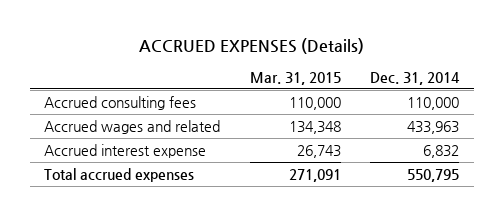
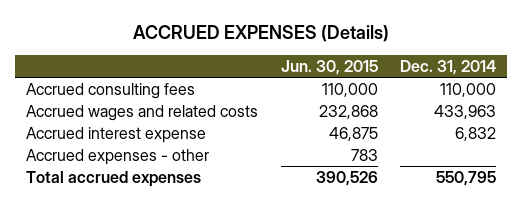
- | Mar. 31, 2015 | Dec. 31, 2014
+ | Jun. 30, 2015 | Dec. 31, 2014
- Accrued wages and related | 134,348 | 433,963
+ Accrued wages and related costs | 232,868 | 433,963
+ Accrued expenses - other | 783 |

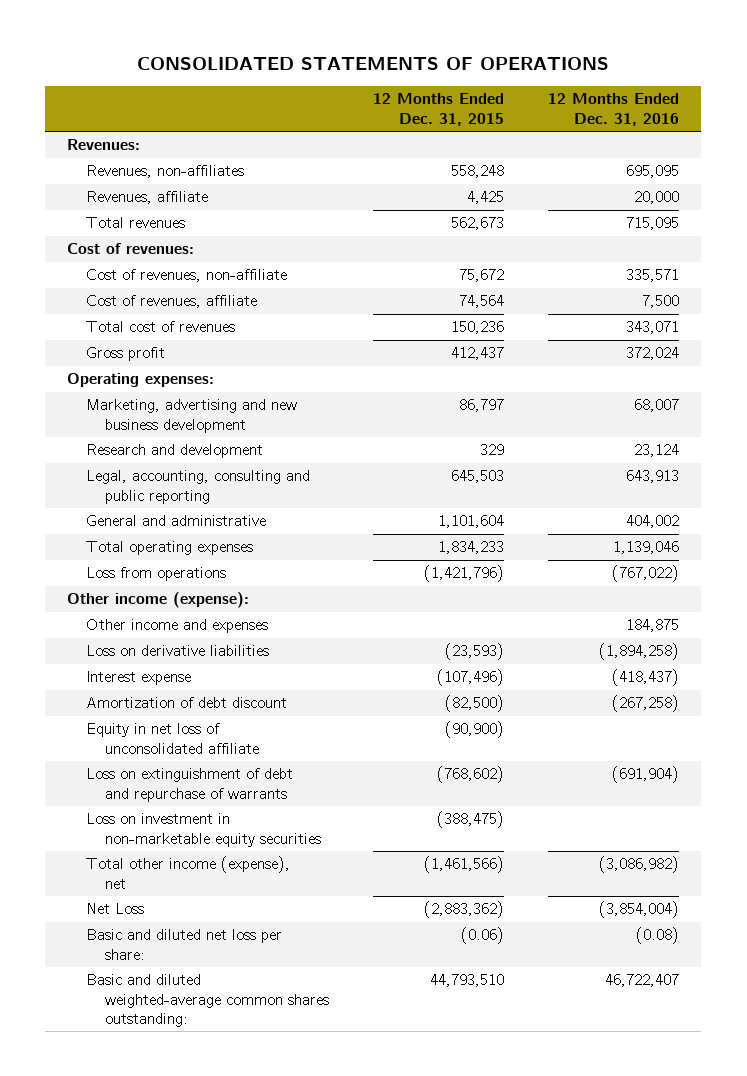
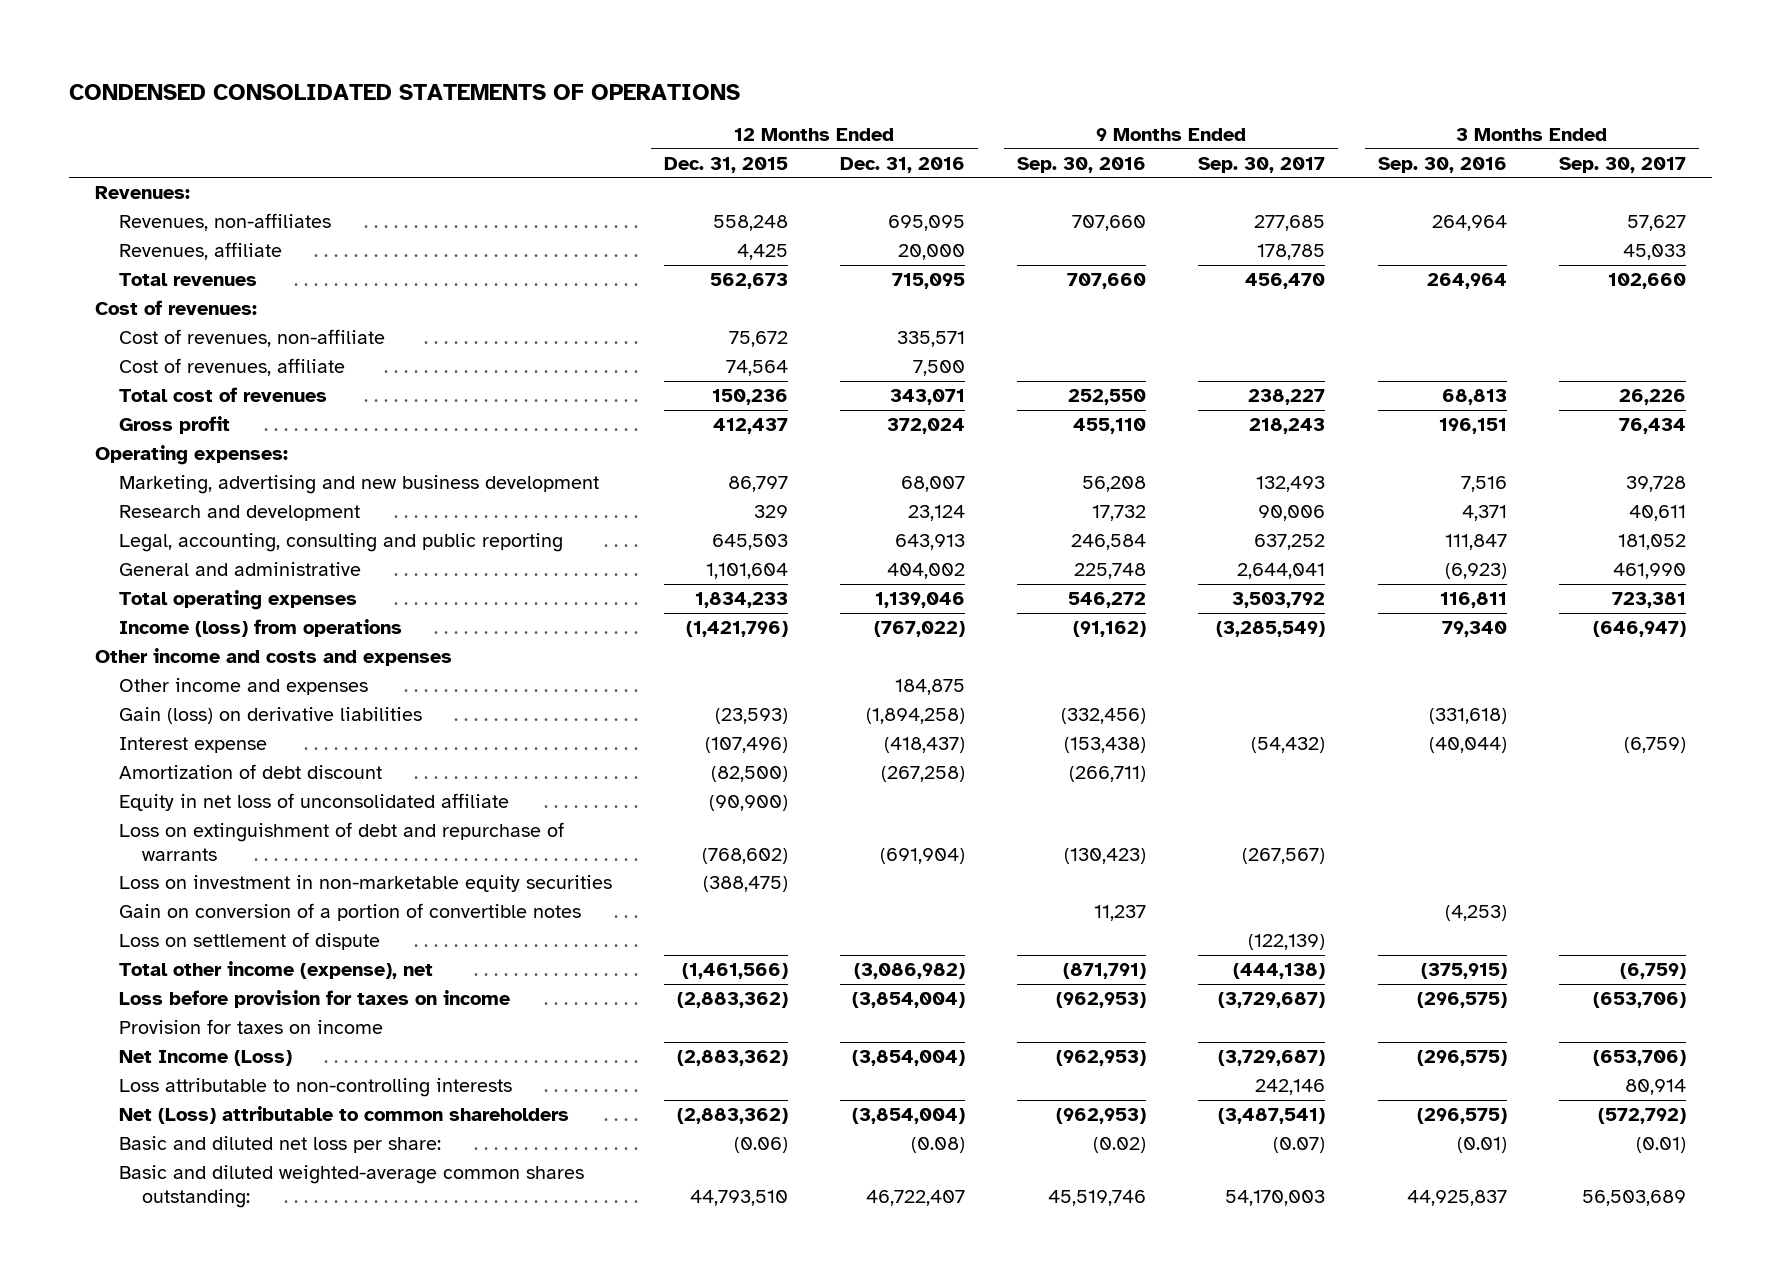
- CONSOLIDATED STATEMENTS OF OPERATIONS
+ CONDENSED CONSOLIDATED STATEMENTS OF OPERATIONS
- | 12 Months Ended Dec. 31, 2015 | 12 Months Ended Dec. 31, 2016
+ | 12 Months Ended Dec. 31, 2015 | 12 Months Ended Dec. 31, 2016 | 9 Months Ended Sep. 30, 2016 | 9 Months Ended Sep. 30, 2017 | 3 Months Ended Sep. 30, 2016 | 3 Months Ended Sep. 30, 2017
- Loss from operations | (1,421,796) | (767,022)
- Other income (expense):
+ Income (loss) from operations | (1,421,796) | (767,022) | (91,162) | (3,285,549) | 79,340 | (646,947)
+ Other income and costs and expenses
- Loss on derivative liabilities | (23,593) | (1,894,258)
+ Gain (loss) on derivative liabilities | (23,593) | (1,894,258) | (332,456) | | (331,618) |
+ Gain on conversion of a portion of convertible notes | | | 11,237 | | (4,253) |
+ Loss on settlement of dispute | | | | (122,139) | |
- Net Loss | (2,883,362) | (3,854,004)
+ Loss before provision for taxes on income | (2,883,362) | (3,854,004) | (962,953) | (3,729,687) | (296,575) | (653,706)
+ Provision for taxes on income
+ Net Income (Loss) | (2,883,362) | (3,854,004) | (962,953) | (3,729,687) | (296,575) | (653,706)
+ Loss attributable to non-controlling interests | | | | 242,146 | | 80,914
+ Net (Loss) attributable to common shareholders | (2,883,362) | (3,854,004) | (962,953) | (3,487,541) | (296,575) | (572,792)

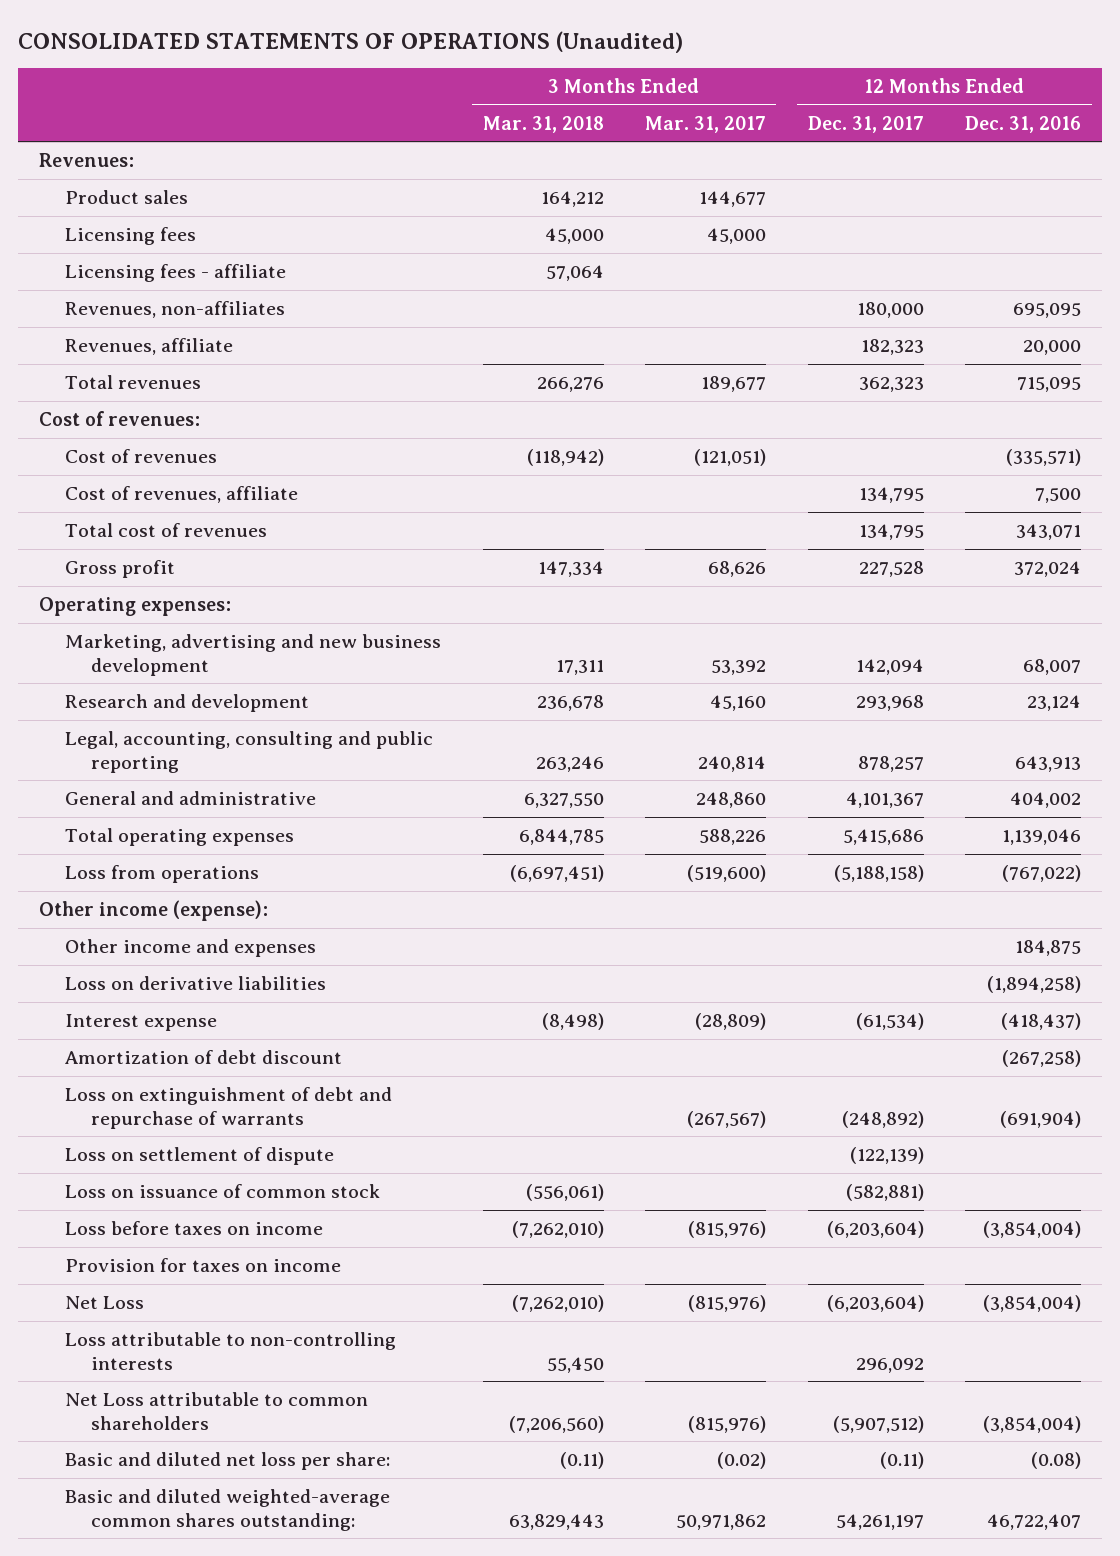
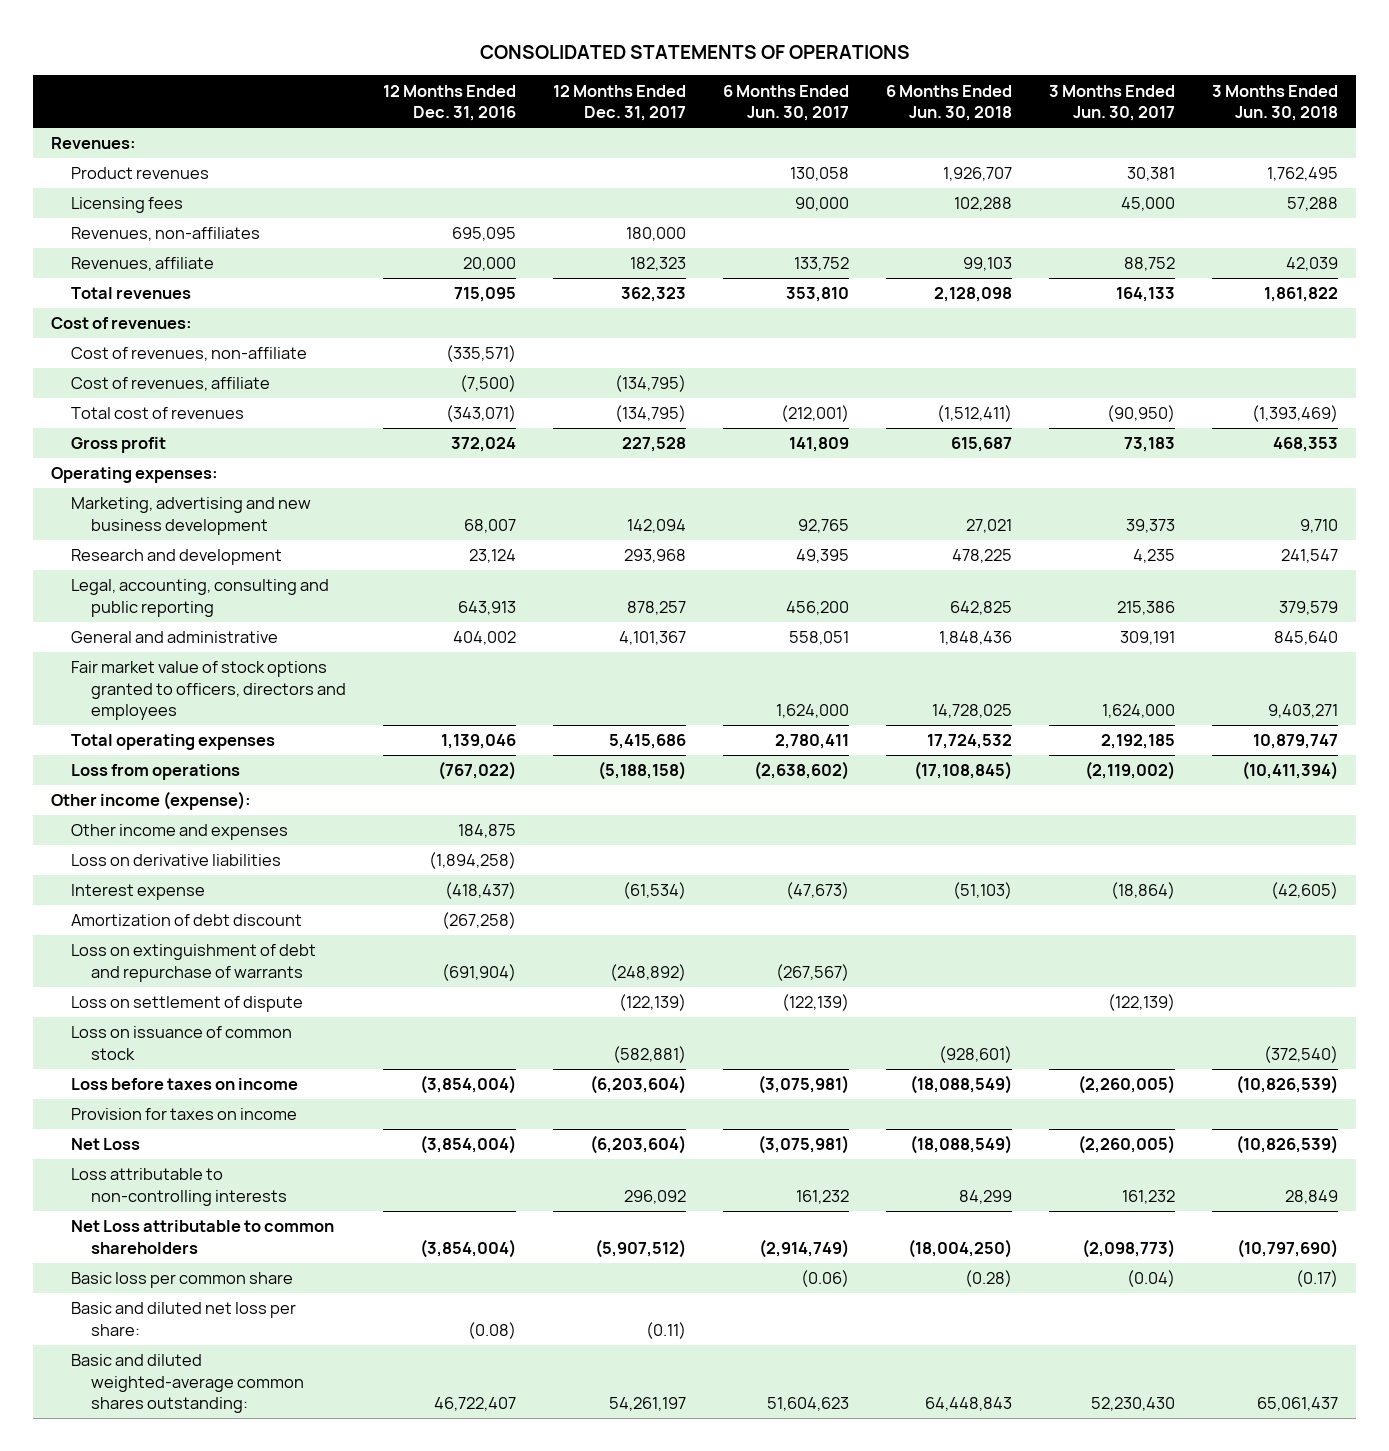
- CONSOLIDATED STATEMENTS OF OPERATIONS (Unaudited)
+ CONSOLIDATED STATEMENTS OF OPERATIONS
- | 3 Months Ended Mar. 31, 2018 | 3 Months Ended Mar. 31, 2017 | 12 Months Ended Dec. 31, 2017 | 12 Months Ended Dec. 31, 2016
+ | 12 Months Ended Dec. 31, 2016 | 12 Months Ended Dec. 31, 2017 | 6 Months Ended Jun. 30, 2017 | 6 Months Ended Jun. 30, 2018 | 3 Months Ended Jun. 30, 2017 | 3 Months Ended Jun. 30, 2018
- Product sales | 164,212 | 144,677 | |
+ Product revenues | | | 130,058 | 1,926,707 | 30,381 | 1,762,495
- Licensing fees - affiliate | 57,064 | | |
- Cost of revenues | (118,942) | (121,051) | | (335,571)
- Cost of revenues, affiliate | | | 134,795 | 7,500
- Total cost of revenues | | | 134,795 | 343,071
+ Cost of revenues, non-affiliate | (335,571) | | | | |
+ Cost of revenues, affiliate | (7,500) | (134,795) | | | |
+ Total cost of revenues | (343,071) | (134,795) | (212,001) | (1,512,411) | (90,950) | (1,393,469)
+ Fair market value of stock options granted to officers, directors and employees | | | 1,624,000 | 14,728,025 | 1,624,000 | 9,403,271
+ Basic loss per common share | | | (0.06) | (0.28) | (0.04) | (0.17)

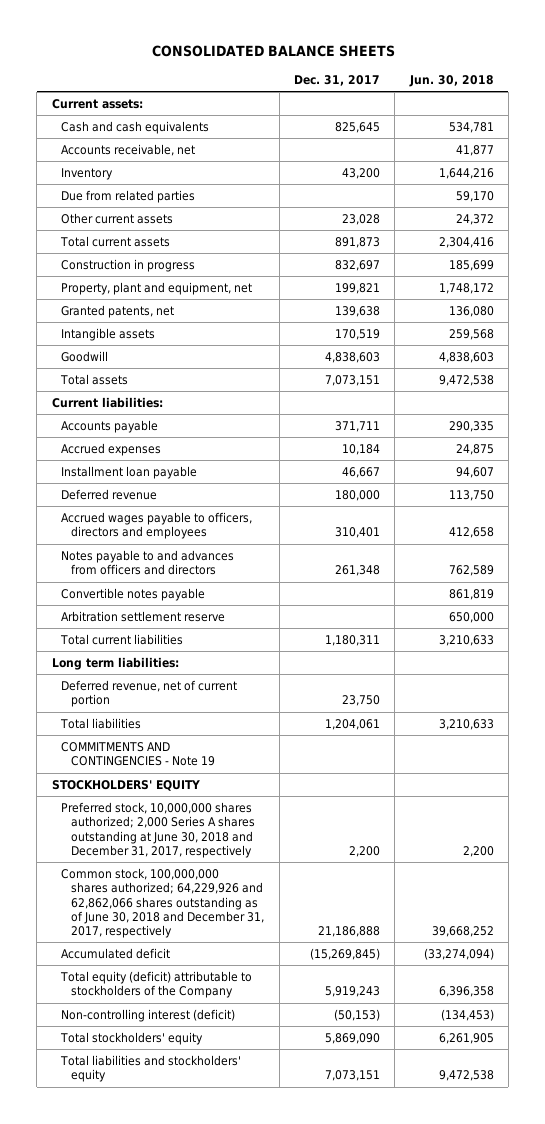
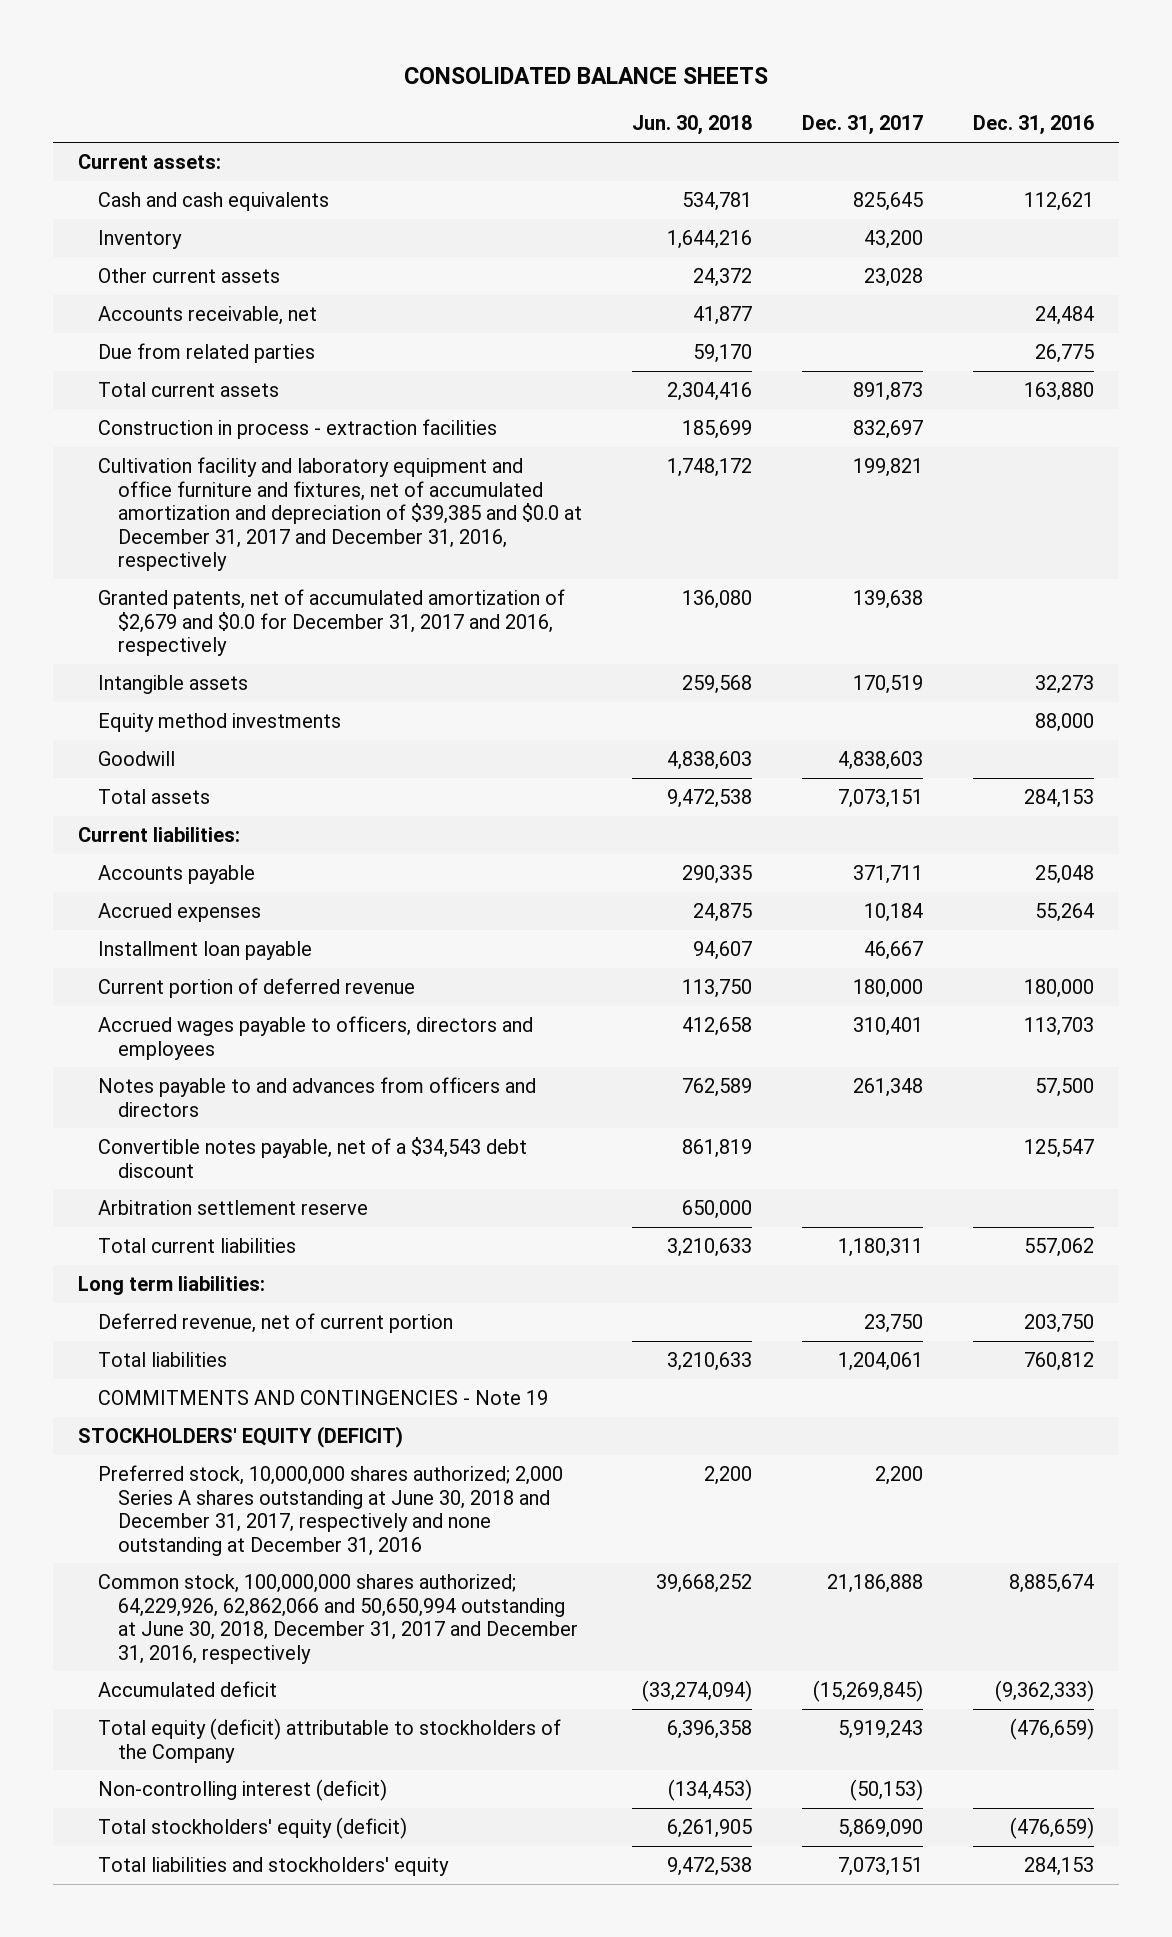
- | Dec. 31, 2017 | Jun. 30, 2018
+ | Jun. 30, 2018 | Dec. 31, 2017 | Dec. 31, 2016
moved down: Accounts receivable, net | 41,877 | | 24,484
moved down: Due from related parties | 59,170 | | 26,775
- Construction in progress | 832,697 | 185,699
- Property, plant and equipment, net | 199,821 | 1,748,172
- Granted patents, net | 139,638 | 136,080
+ Construction in process - extraction facilities | 185,699 | 832,697 |
+ Cultivation facility and laboratory equipment and office furniture and fixtures, net of accumulated amortization and depreciation of $39,385 and $0.0 at December 31, 2017 and December 31, 2016, respectively | 1,748,172 | 199,821 |
+ Granted patents, net of accumulated amortization of $2,679 and $0.0 for December 31, 2017 and 2016, respectively | 136,080 | 139,638 |
+ Equity method investments | | | 88,000
- Deferred revenue | 180,000 | 113,750
+ Current portion of deferred revenue | 113,750 | 180,000 | 180,000
- Convertible notes payable | | 861,819
+ Convertible notes payable, net of a $34,543 debt discount | 861,819 | | 125,547
- STOCKHOLDERS' EQUITY
- Preferred stock, 10,000,000 shares authorized; 2,000 Series A shares outstanding at June 30, 2018 and December 31, 2017, respectively | 2,200 | 2,200
- Common stock, 100,000,000 shares authorized; 64,229,926 and 62,862,066 shares outstanding as of June 30, 2018 and December 31, 2017, respectively | 21,186,888 | 39,668,252
+ STOCKHOLDERS' EQUITY (DEFICIT)
+ Preferred stock, 10,000,000 shares authorized; 2,000 Series A shares outstanding at June 30, 2018 and December 31, 2017, respectively and none outstanding at December 31, 2016 | 2,200 | 2,200 |
+ Common stock, 100,000,000 shares authorized; 64,229,926, 62,862,066 and 50,650,994 outstanding at June 30, 2018, December 31, 2017 and December 31, 2016, respectively | 39,668,252 | 21,186,888 | 8,885,674
- Total stockholders' equity | 5,869,090 | 6,261,905
+ Total stockholders' equity (deficit) | 6,261,905 | 5,869,090 | (476,659)

